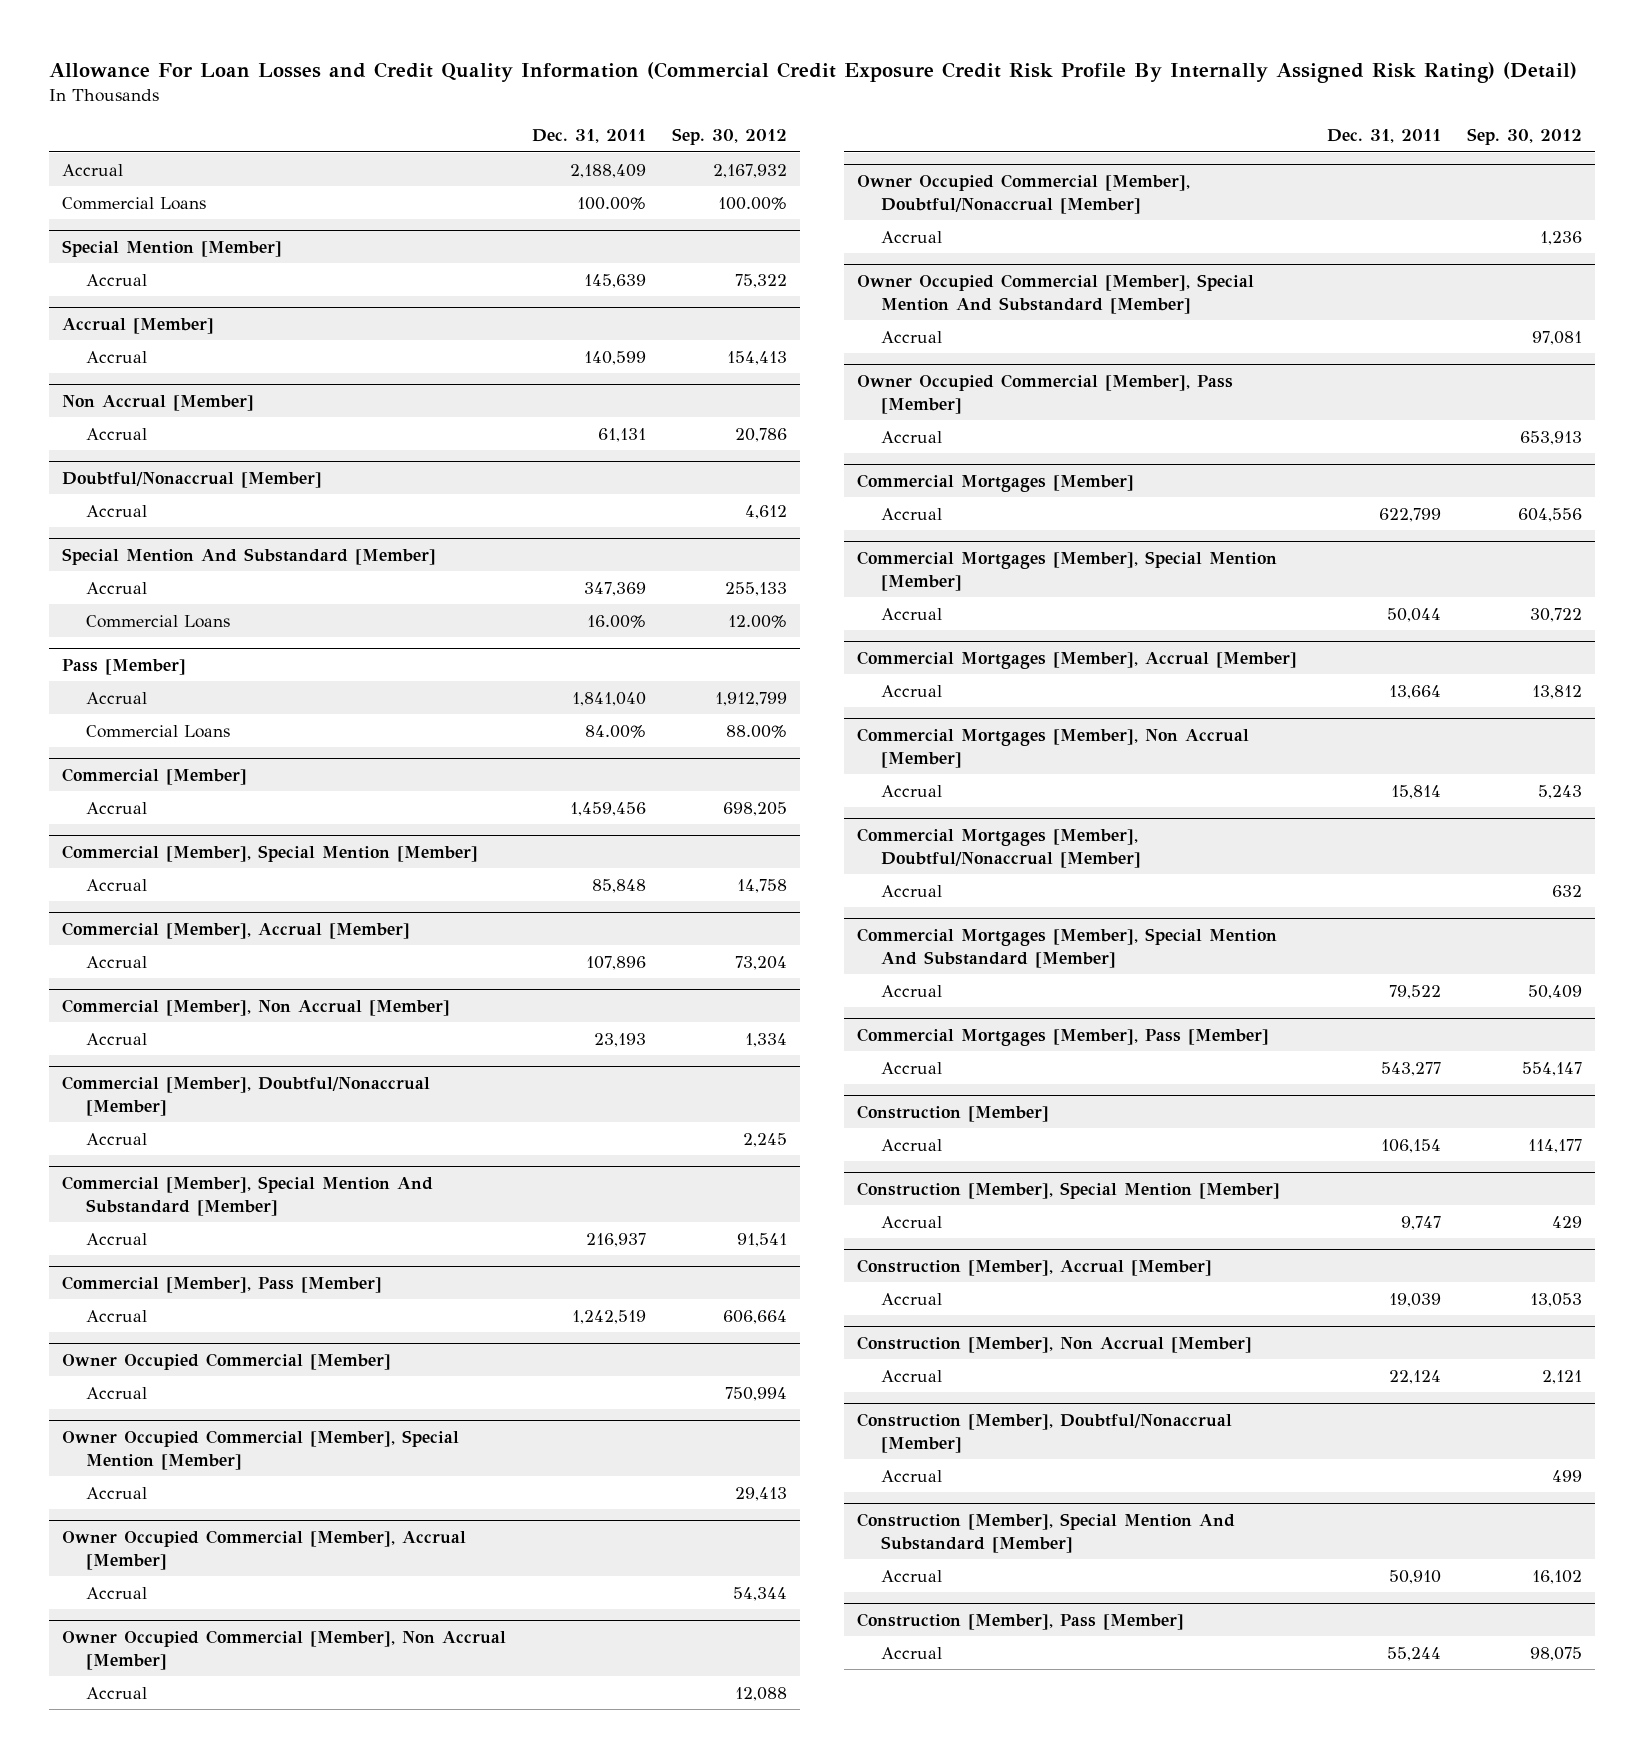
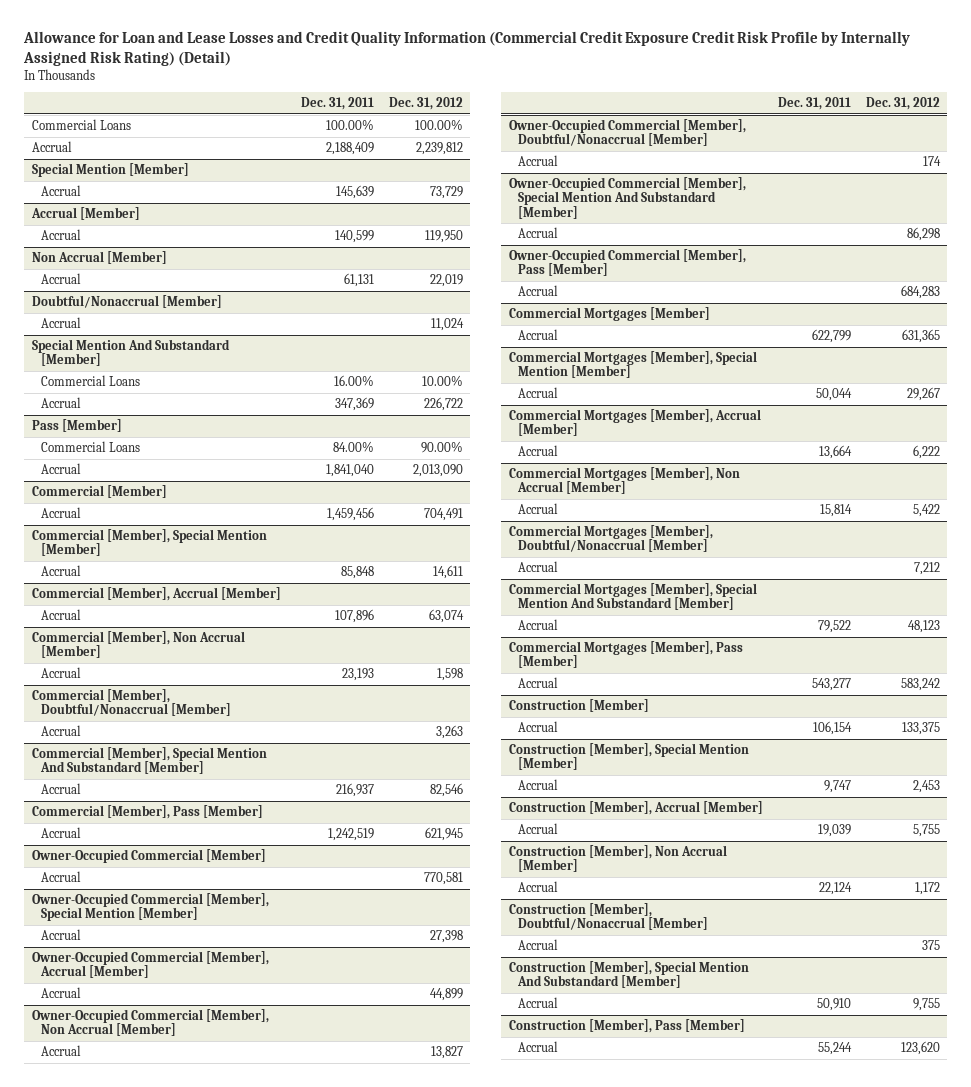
- Allowance For Loan Losses and Credit Quality Information (Commercial Credit Exposure Credit Risk Profile By Internally Assigned Risk Rating) (Detail)
+ Allowance for Loan and Lease Losses and Credit Quality Information (Commercial Credit Exposure Credit Risk Profile by Internally Assigned Risk Rating) (Detail)
- | Dec. 31, 2011 | Sep. 30, 2012
+ | Dec. 31, 2011 | Dec. 31, 2012
moved down: Accrual | 2,188,409 | 2,239,812
@ Special Mention And Substandard [Member]
moved down: Accrual | 347,369 | 226,722
@ Pass [Member]
moved down: Accrual | 1,841,040 | 2,013,090
- Owner Occupied Commercial [Member]
+ Owner-Occupied Commercial [Member]
- Owner Occupied Commercial [Member], Special Mention [Member]
+ Owner-Occupied Commercial [Member], Special Mention [Member]
- Owner Occupied Commercial [Member], Accrual [Member]
+ Owner-Occupied Commercial [Member], Accrual [Member]
- Owner Occupied Commercial [Member], Non Accrual [Member]
+ Owner-Occupied Commercial [Member], Non Accrual [Member]
- Owner Occupied Commercial [Member], Doubtful/Nonaccrual [Member]
+ Owner-Occupied Commercial [Member], Doubtful/Nonaccrual [Member]
- Owner Occupied Commercial [Member], Special Mention And Substandard [Member]
+ Owner-Occupied Commercial [Member], Special Mention And Substandard [Member]
- Owner Occupied Commercial [Member], Pass [Member]
+ Owner-Occupied Commercial [Member], Pass [Member]

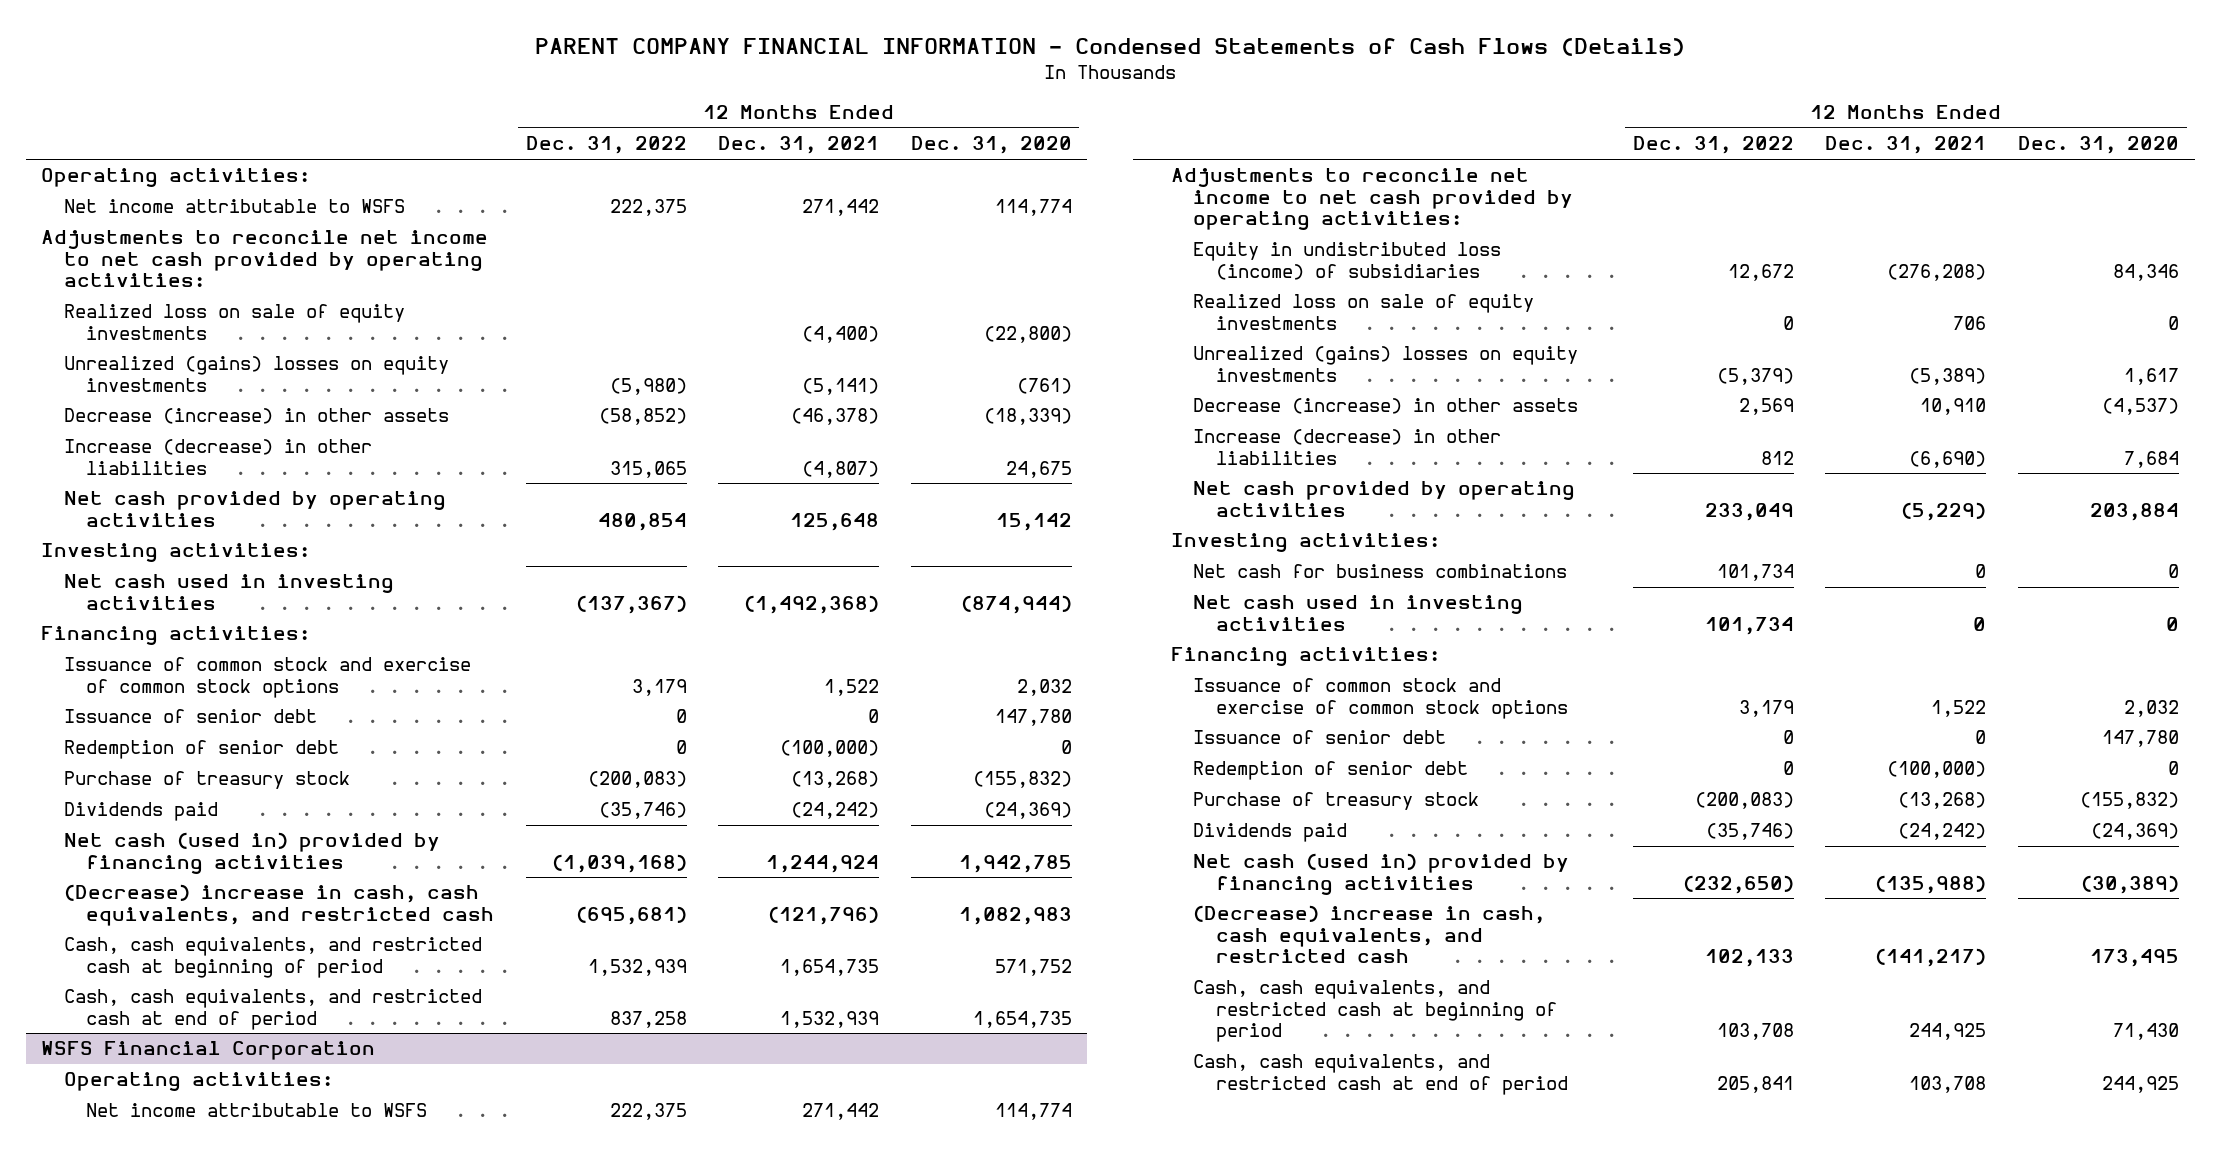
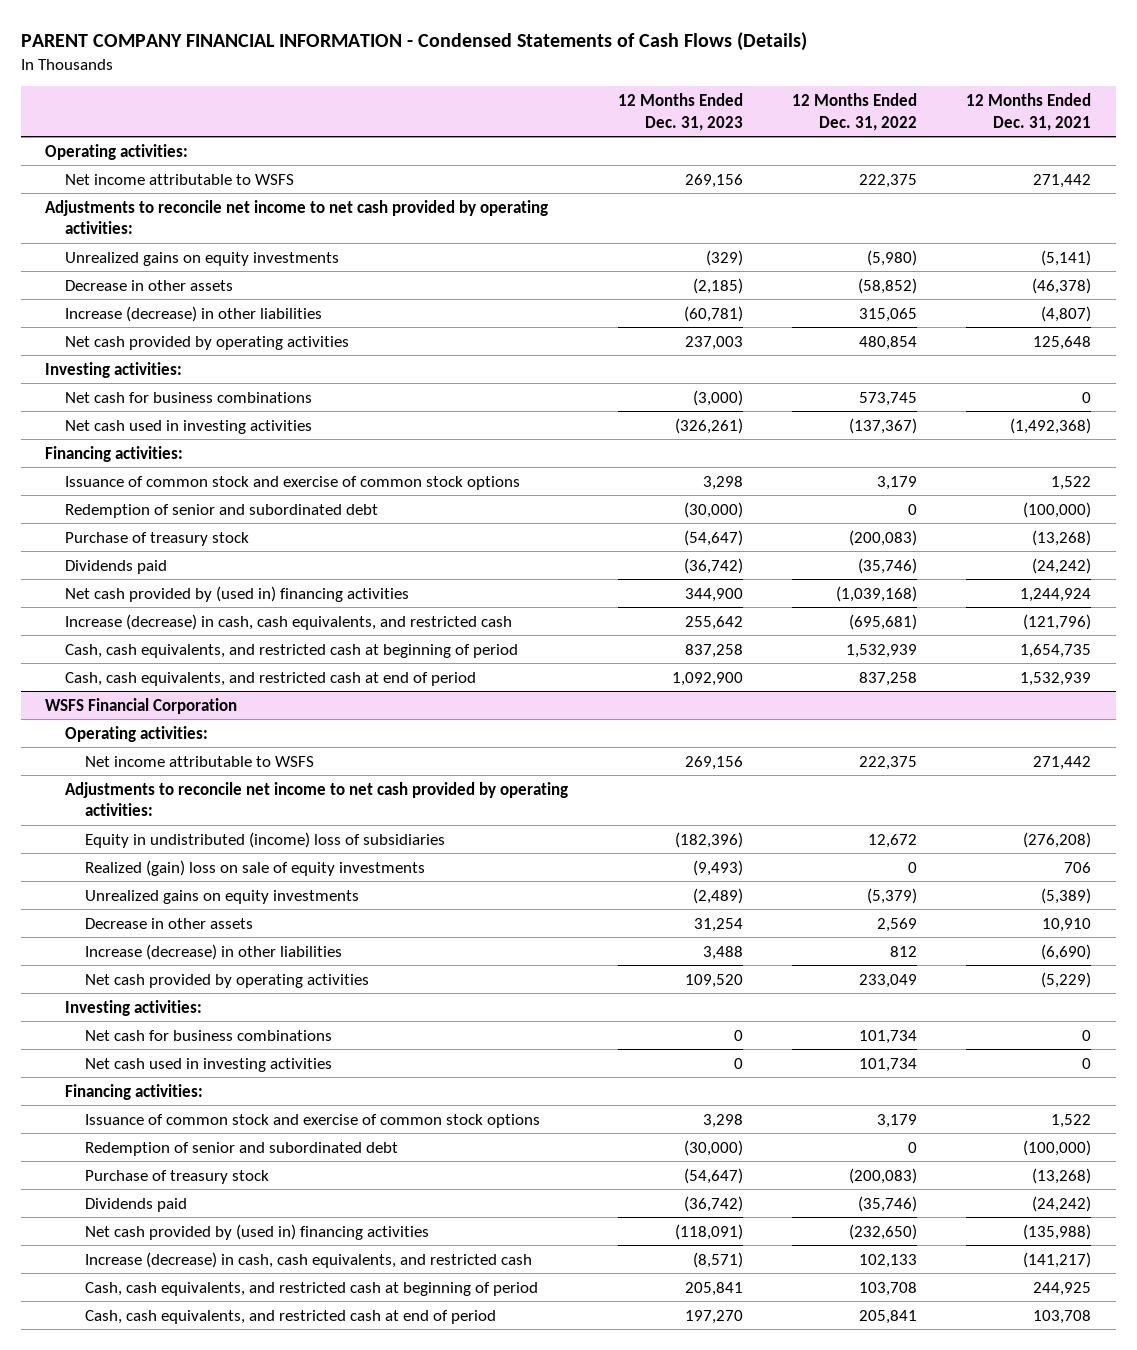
- | 12 Months Ended Dec. 31, 2022 | 12 Months Ended Dec. 31, 2021 | 12 Months Ended Dec. 31, 2020
+ | 12 Months Ended Dec. 31, 2023 | 12 Months Ended Dec. 31, 2022 | 12 Months Ended Dec. 31, 2021
- Realized loss on sale of equity investments | | (4,400) | (22,800)
- Unrealized (gains) losses on equity investments | (5,980) | (5,141) | (761)
- Decrease (increase) in other assets | (58,852) | (46,378) | (18,339)
+ Unrealized gains on equity investments | (329) | (5,980) | (5,141)
+ Decrease in other assets | (2,185) | (58,852) | (46,378)
+ Net cash for business combinations | (3,000) | 573,745 | 0
- Issuance of senior debt | 0 | 0 | 147,780
- Redemption of senior debt | 0 | (100,000) | 0
+ Redemption of senior and subordinated debt | (30,000) | 0 | (100,000)
- Net cash (used in) provided by financing activities | (1,039,168) | 1,244,924 | 1,942,785
- (Decrease) increase in cash, cash equivalents, and restricted cash | (695,681) | (121,796) | 1,082,983
+ Net cash provided by (used in) financing activities | 344,900 | (1,039,168) | 1,244,924
+ Increase (decrease) in cash, cash equivalents, and restricted cash | 255,642 | (695,681) | (121,796)
@ WSFS Financial Corporation
- Equity in undistributed loss (income) of subsidiaries | 12,672 | (276,208) | 84,346
- Realized loss on sale of equity investments | 0 | 706 | 0
- Unrealized (gains) losses on equity investments | (5,379) | (5,389) | 1,617
- Decrease (increase) in other assets | 2,569 | 10,910 | (4,537)
+ Equity in undistributed (income) loss of subsidiaries | (182,396) | 12,672 | (276,208)
+ Realized (gain) loss on sale of equity investments | (9,493) | 0 | 706
+ Unrealized gains on equity investments | (2,489) | (5,379) | (5,389)
+ Decrease in other assets | 31,254 | 2,569 | 10,910
- Issuance of senior debt | 0 | 0 | 147,780
- Redemption of senior debt | 0 | (100,000) | 0
+ Redemption of senior and subordinated debt | (30,000) | 0 | (100,000)
- Net cash (used in) provided by financing activities | (232,650) | (135,988) | (30,389)
- (Decrease) increase in cash, cash equivalents, and restricted cash | 102,133 | (141,217) | 173,495
+ Net cash provided by (used in) financing activities | (118,091) | (232,650) | (135,988)
+ Increase (decrease) in cash, cash equivalents, and restricted cash | (8,571) | 102,133 | (141,217)

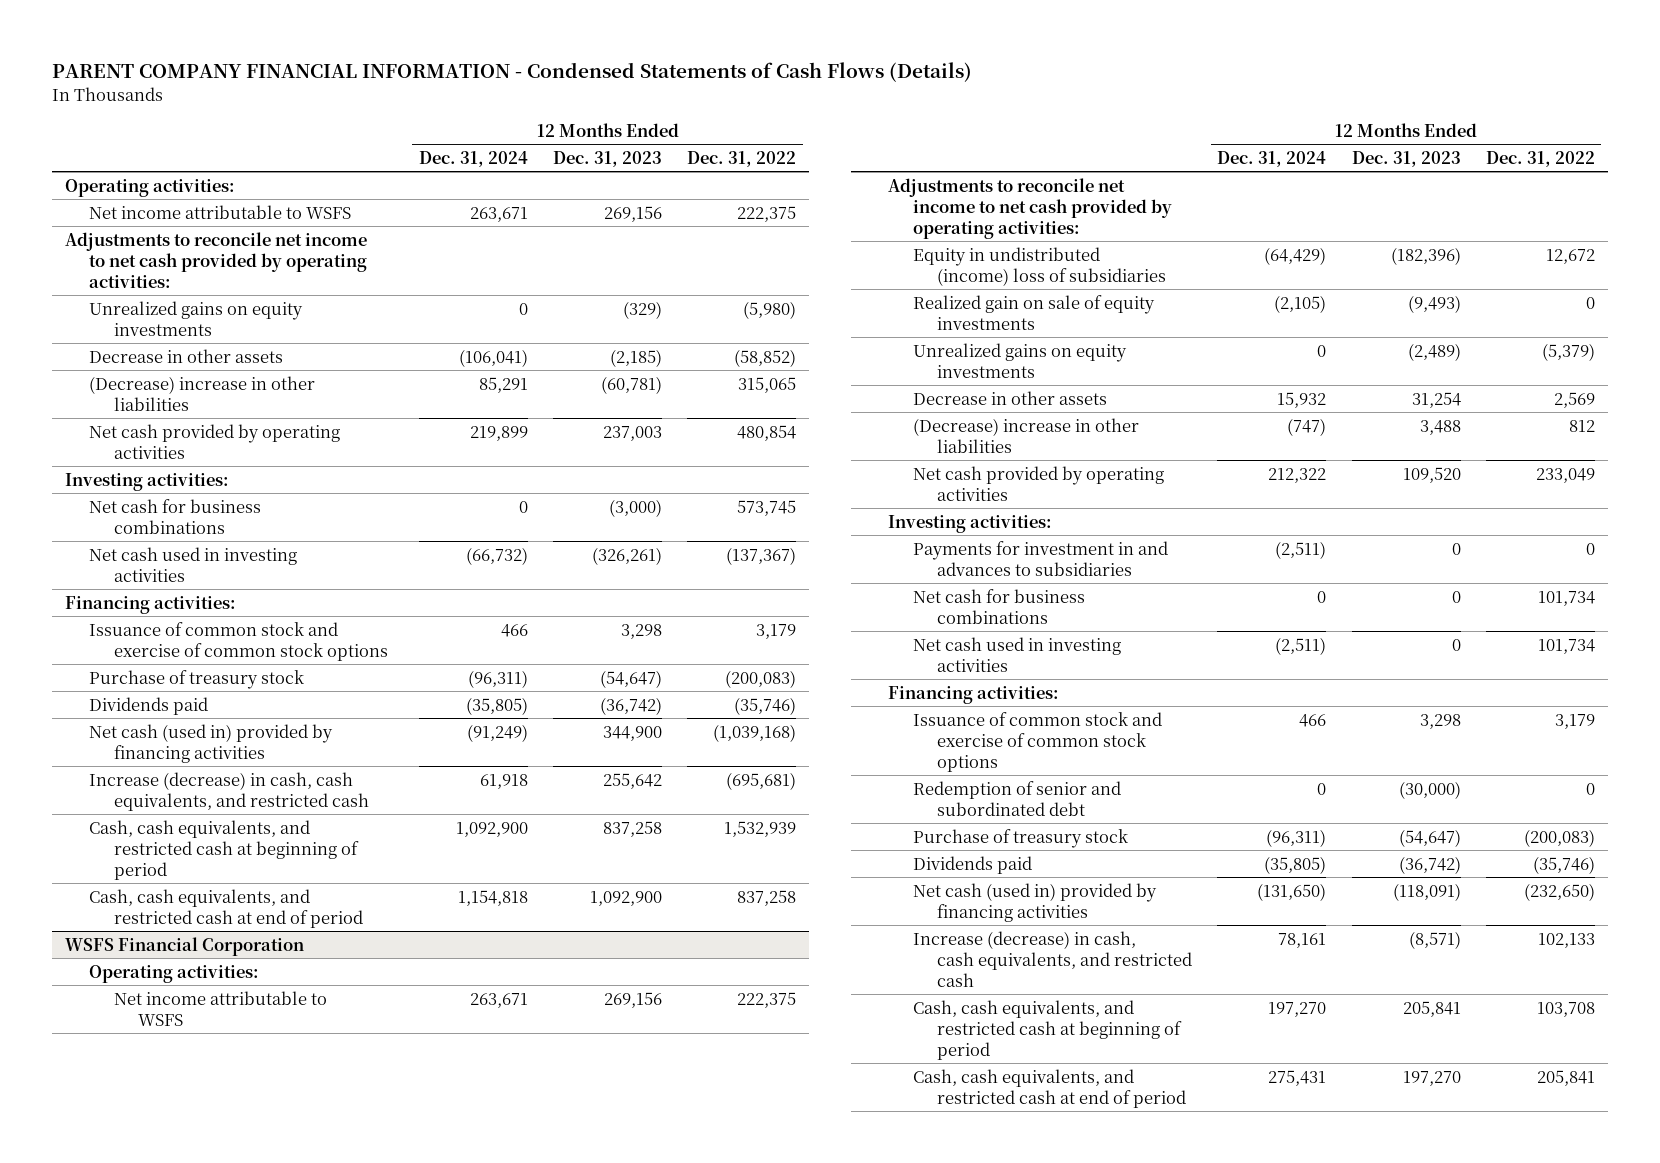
- | 12 Months Ended Dec. 31, 2023 | 12 Months Ended Dec. 31, 2022 | 12 Months Ended Dec. 31, 2021
+ | 12 Months Ended Dec. 31, 2024 | 12 Months Ended Dec. 31, 2023 | 12 Months Ended Dec. 31, 2022
- Increase (decrease) in other liabilities | (60,781) | 315,065 | (4,807)
+ (Decrease) increase in other liabilities | 85,291 | (60,781) | 315,065
- Redemption of senior and subordinated debt | (30,000) | 0 | (100,000)
- Net cash provided by (used in) financing activities | 344,900 | (1,039,168) | 1,244,924
+ Net cash (used in) provided by financing activities | (91,249) | 344,900 | (1,039,168)
@ WSFS Financial Corporation
- Realized (gain) loss on sale of equity investments | (9,493) | 0 | 706
+ Realized gain on sale of equity investments | (2,105) | (9,493) | 0
- Increase (decrease) in other liabilities | 3,488 | 812 | (6,690)
+ (Decrease) increase in other liabilities | (747) | 3,488 | 812
+ Payments for investment in and advances to subsidiaries | (2,511) | 0 | 0
- Net cash provided by (used in) financing activities | (118,091) | (232,650) | (135,988)
+ Net cash (used in) provided by financing activities | (131,650) | (118,091) | (232,650)

